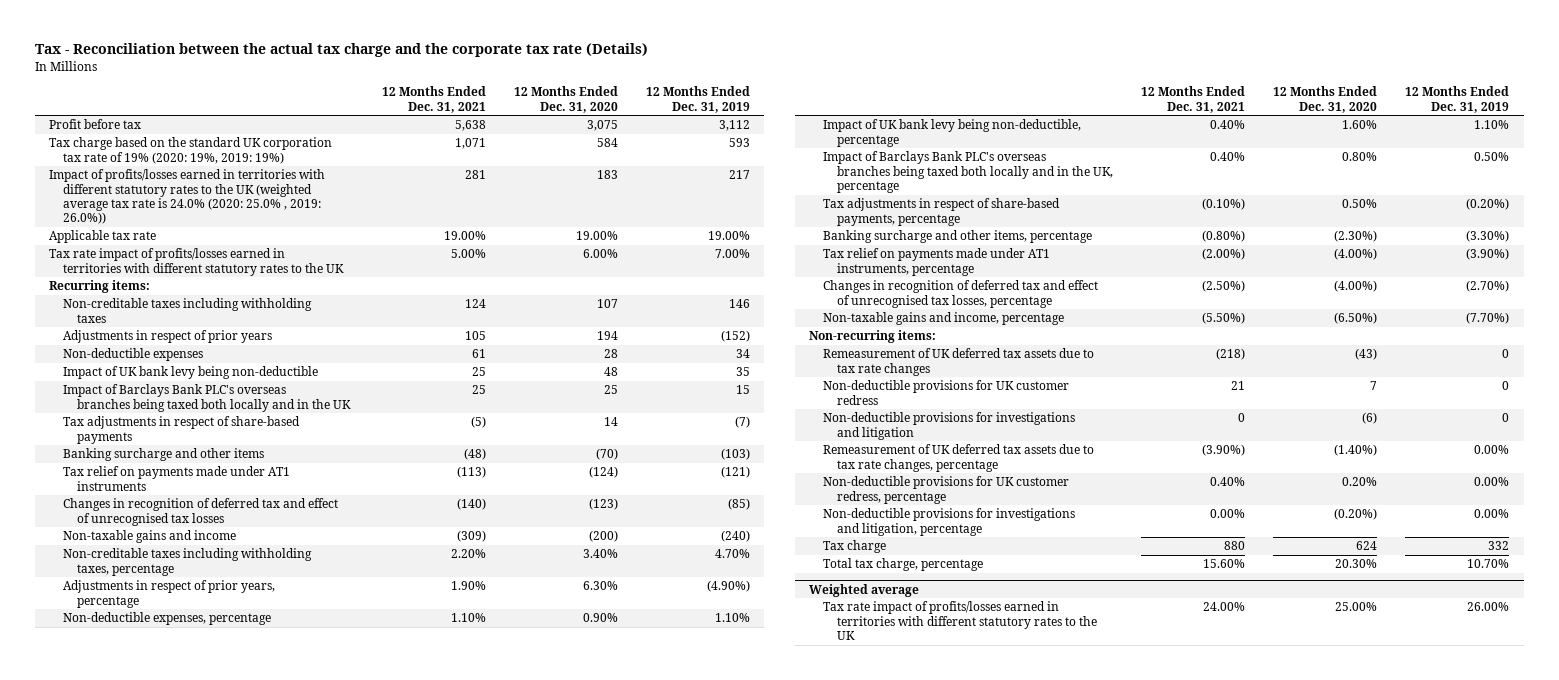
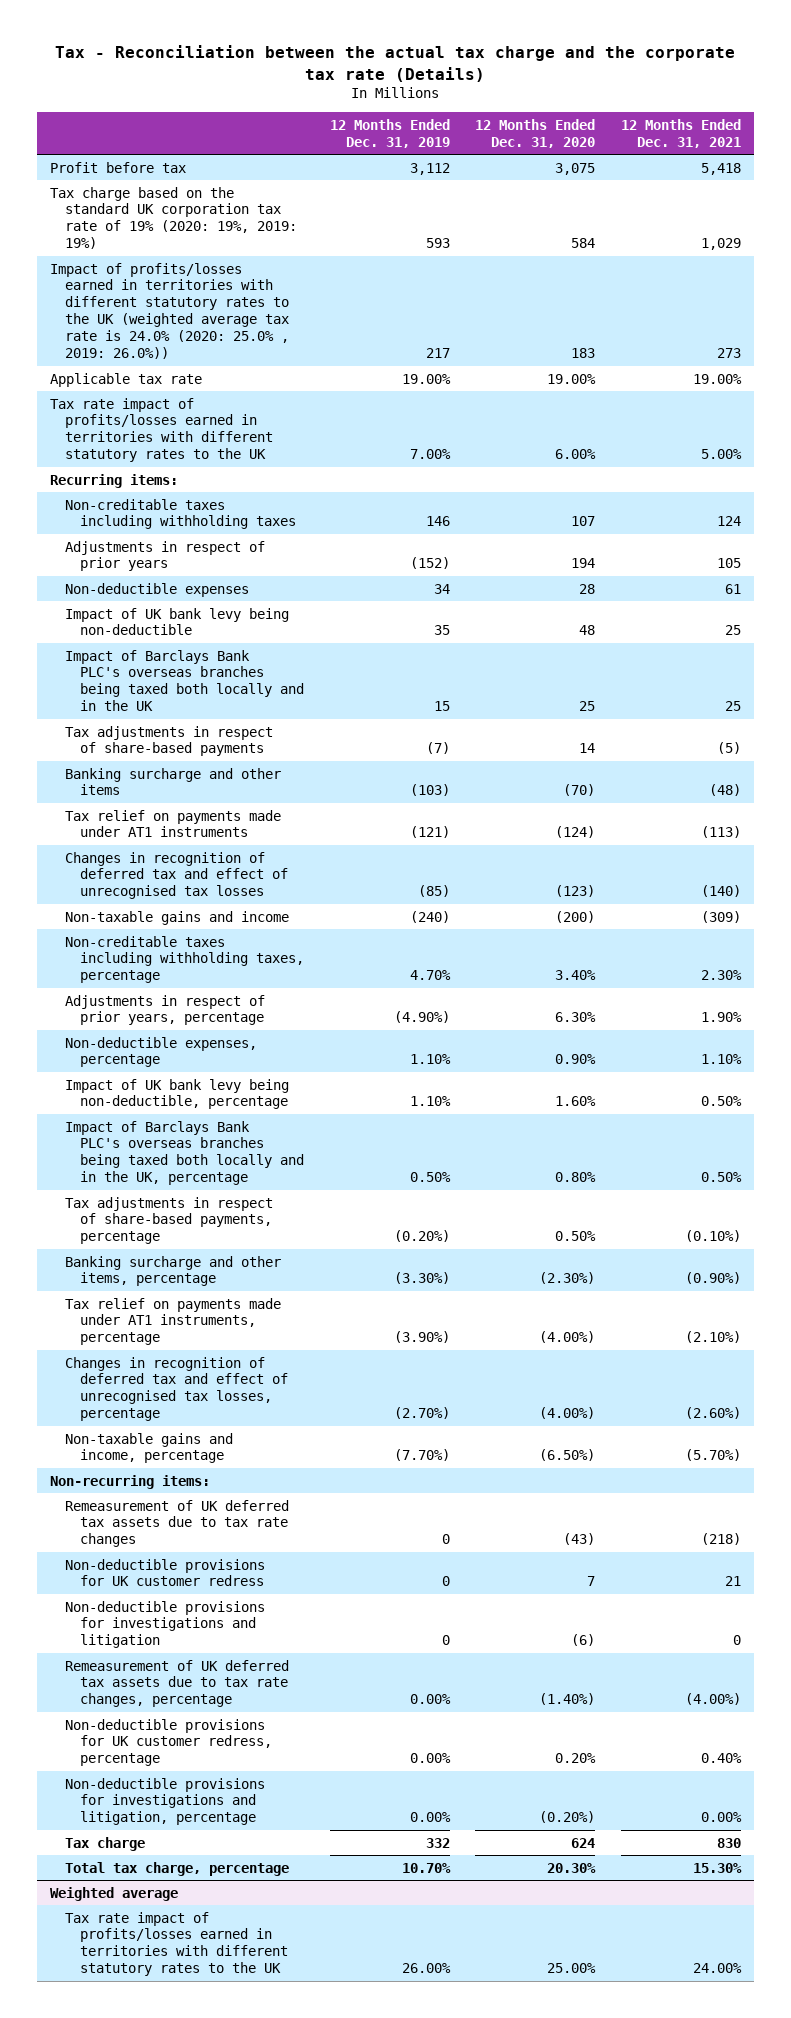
- | 12 Months Ended Dec. 31, 2021 | 12 Months Ended Dec. 31, 2020 | 12 Months Ended Dec. 31, 2019
+ | 12 Months Ended Dec. 31, 2019 | 12 Months Ended Dec. 31, 2020 | 12 Months Ended Dec. 31, 2021
- Profit before tax | 5,638 | 3,075 | 3,112
- Tax charge based on the standard UK corporation tax rate of 19% (2020: 19%, 2019: 19%) | 1,071 | 584 | 593
- Impact of profits/losses earned in territories with different statutory rates to the UK (weighted average tax rate is 24.0% (2020: 25.0% , 2019: 26.0%)) | 281 | 183 | 217
+ Profit before tax | 3,112 | 3,075 | 5,418
+ Tax charge based on the standard UK corporation tax rate of 19% (2020: 19%, 2019: 19%) | 593 | 584 | 1,029
+ Impact of profits/losses earned in territories with different statutory rates to the UK (weighted average tax rate is 24.0% (2020: 25.0% , 2019: 26.0%)) | 217 | 183 | 273
- Non-creditable taxes including withholding taxes, percentage | 2.20% | 3.40% | 4.70%
+ Non-creditable taxes including withholding taxes, percentage | 4.70% | 3.40% | 2.30%
- Impact of UK bank levy being non-deductible, percentage | 0.40% | 1.60% | 1.10%
- Impact of Barclays Bank PLC's overseas branches being taxed both locally and in the UK, percentage | 0.40% | 0.80% | 0.50%
+ Impact of UK bank levy being non-deductible, percentage | 1.10% | 1.60% | 0.50%
+ Impact of Barclays Bank PLC's overseas branches being taxed both locally and in the UK, percentage | 0.50% | 0.80% | 0.50%
- Banking surcharge and other items, percentage | (0.80%) | (2.30%) | (3.30%)
- Tax relief on payments made under AT1 instruments, percentage | (2.00%) | (4.00%) | (3.90%)
- Changes in recognition of deferred tax and effect of unrecognised tax losses, percentage | (2.50%) | (4.00%) | (2.70%)
- Non-taxable gains and income, percentage | (5.50%) | (6.50%) | (7.70%)
+ Banking surcharge and other items, percentage | (3.30%) | (2.30%) | (0.90%)
+ Tax relief on payments made under AT1 instruments, percentage | (3.90%) | (4.00%) | (2.10%)
+ Changes in recognition of deferred tax and effect of unrecognised tax losses, percentage | (2.70%) | (4.00%) | (2.60%)
+ Non-taxable gains and income, percentage | (7.70%) | (6.50%) | (5.70%)
- Remeasurement of UK deferred tax assets due to tax rate changes, percentage | (3.90%) | (1.40%) | 0.00%
+ Remeasurement of UK deferred tax assets due to tax rate changes, percentage | 0.00% | (1.40%) | (4.00%)
- Tax charge | 880 | 624 | 332
- Total tax charge, percentage | 15.60% | 20.30% | 10.70%
+ Tax charge | 332 | 624 | 830
+ Total tax charge, percentage | 10.70% | 20.30% | 15.30%

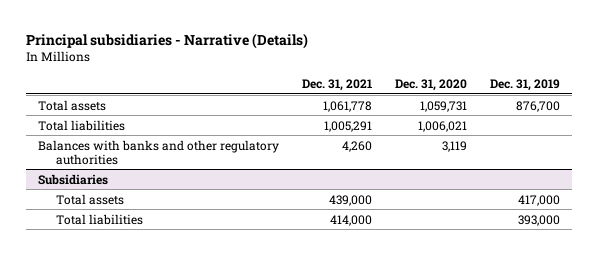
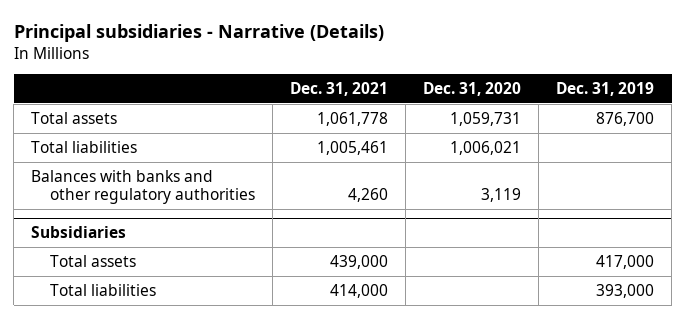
- Total liabilities | 1,005,291 | 1,006,021 |
+ Total liabilities | 1,005,461 | 1,006,021 |

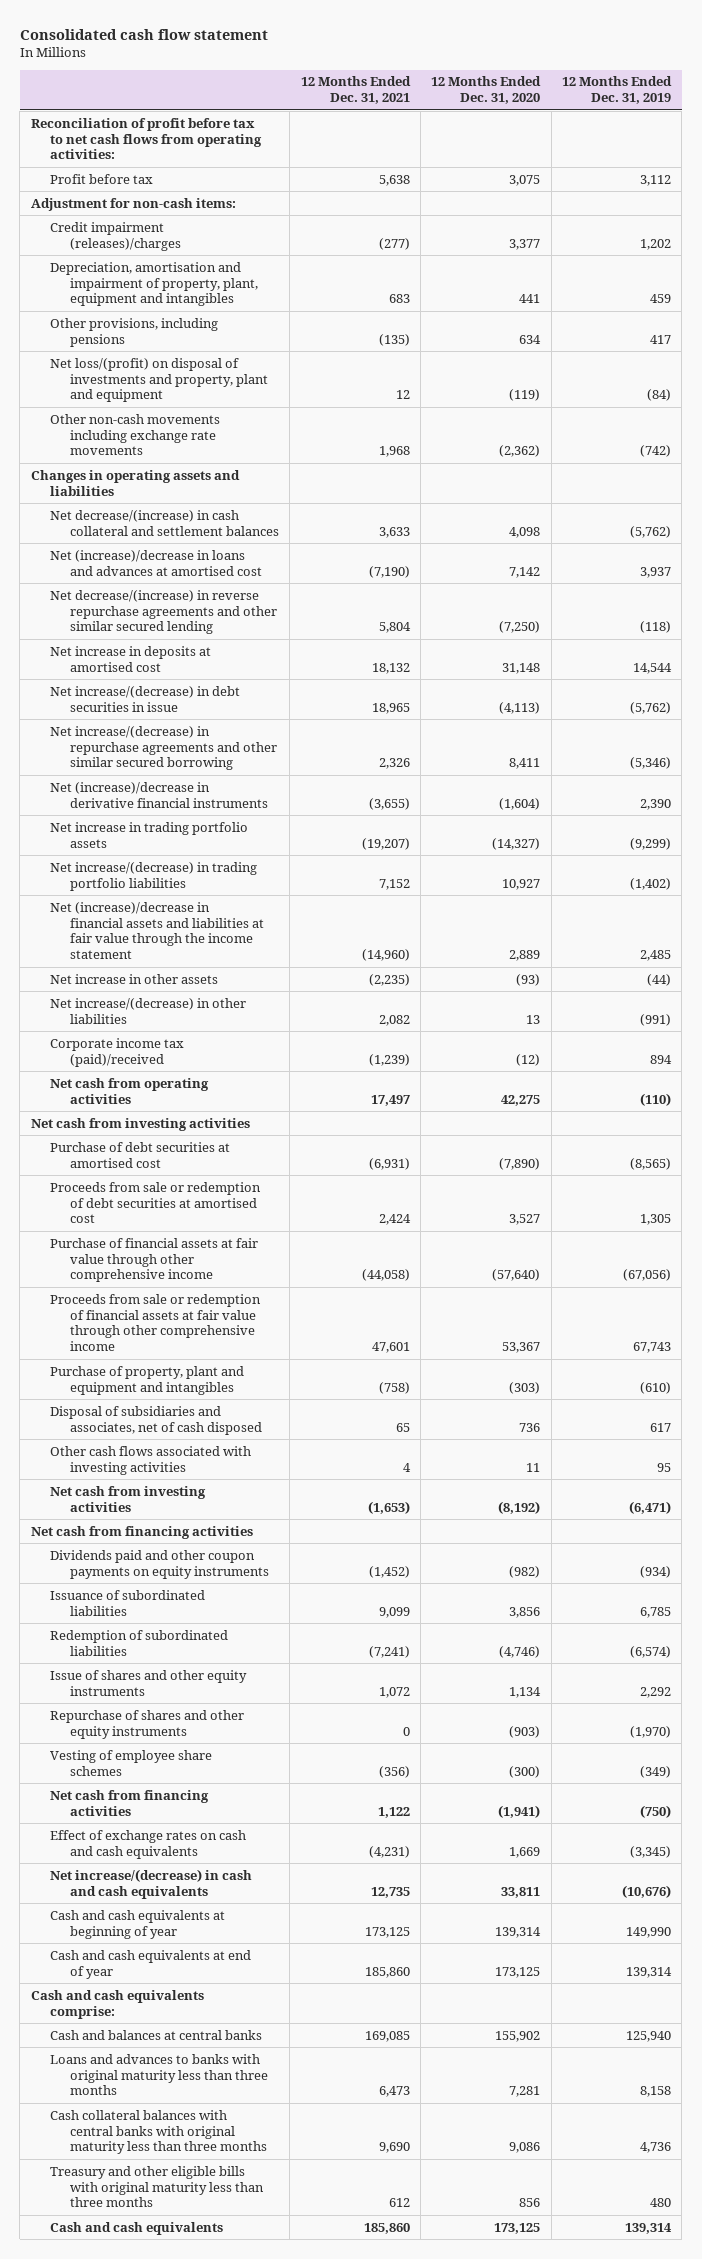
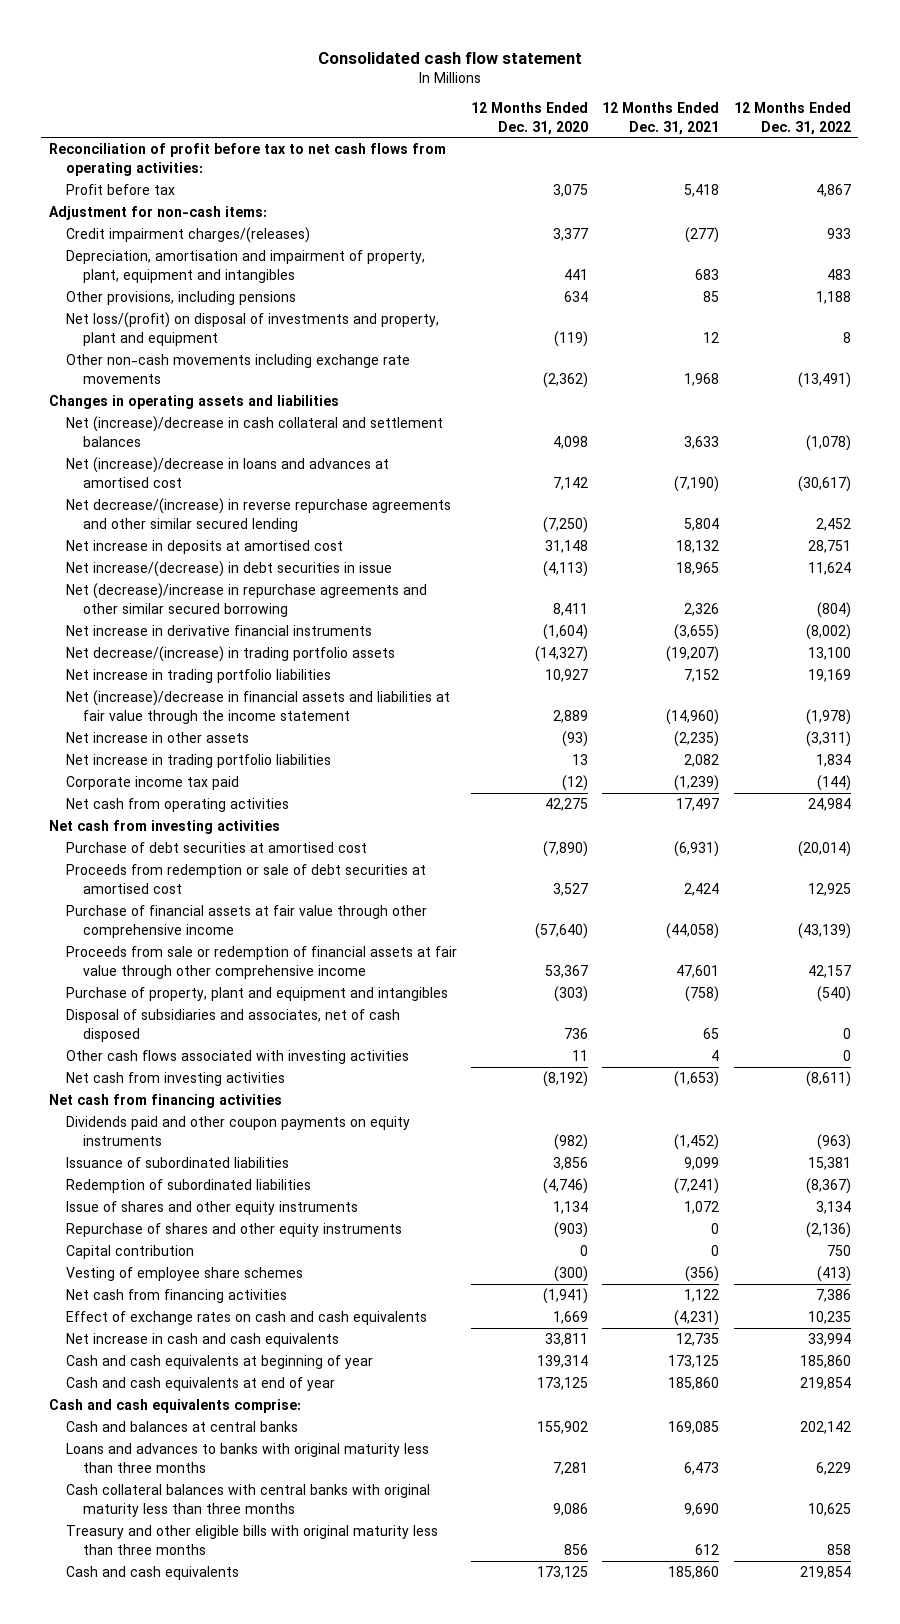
- | 12 Months Ended Dec. 31, 2021 | 12 Months Ended Dec. 31, 2020 | 12 Months Ended Dec. 31, 2019
+ | 12 Months Ended Dec. 31, 2020 | 12 Months Ended Dec. 31, 2021 | 12 Months Ended Dec. 31, 2022
- Profit before tax | 5,638 | 3,075 | 3,112
+ Profit before tax | 3,075 | 5,418 | 4,867
- Credit impairment (releases)/charges | (277) | 3,377 | 1,202
+ Credit impairment charges/(releases) | 3,377 | (277) | 933
- Other provisions, including pensions | (135) | 634 | 417
+ Other provisions, including pensions | 634 | 85 | 1,188
- Net decrease/(increase) in cash collateral and settlement balances | 3,633 | 4,098 | (5,762)
+ Net (increase)/decrease in cash collateral and settlement balances | 4,098 | 3,633 | (1,078)
- Net increase/(decrease) in repurchase agreements and other similar secured borrowing | 2,326 | 8,411 | (5,346)
- Net (increase)/decrease in derivative financial instruments | (3,655) | (1,604) | 2,390
- Net increase in trading portfolio assets | (19,207) | (14,327) | (9,299)
- Net increase/(decrease) in trading portfolio liabilities | 7,152 | 10,927 | (1,402)
+ Net (decrease)/increase in repurchase agreements and other similar secured borrowing | 8,411 | 2,326 | (804)
+ Net increase in derivative financial instruments | (1,604) | (3,655) | (8,002)
+ Net decrease/(increase) in trading portfolio assets | (14,327) | (19,207) | 13,100
+ Net increase in trading portfolio liabilities | 10,927 | 7,152 | 19,169
- Net increase/(decrease) in other liabilities | 2,082 | 13 | (991)
- Corporate income tax (paid)/received | (1,239) | (12) | 894
+ Net increase in trading portfolio liabilities | 13 | 2,082 | 1,834
+ Corporate income tax paid | (12) | (1,239) | (144)
- Proceeds from sale or redemption of debt securities at amortised cost | 2,424 | 3,527 | 1,305
+ Proceeds from redemption or sale of debt securities at amortised cost | 3,527 | 2,424 | 12,925
+ Capital contribution | 0 | 0 | 750
- Net increase/(decrease) in cash and cash equivalents | 12,735 | 33,811 | (10,676)
+ Net increase in cash and cash equivalents | 33,811 | 12,735 | 33,994

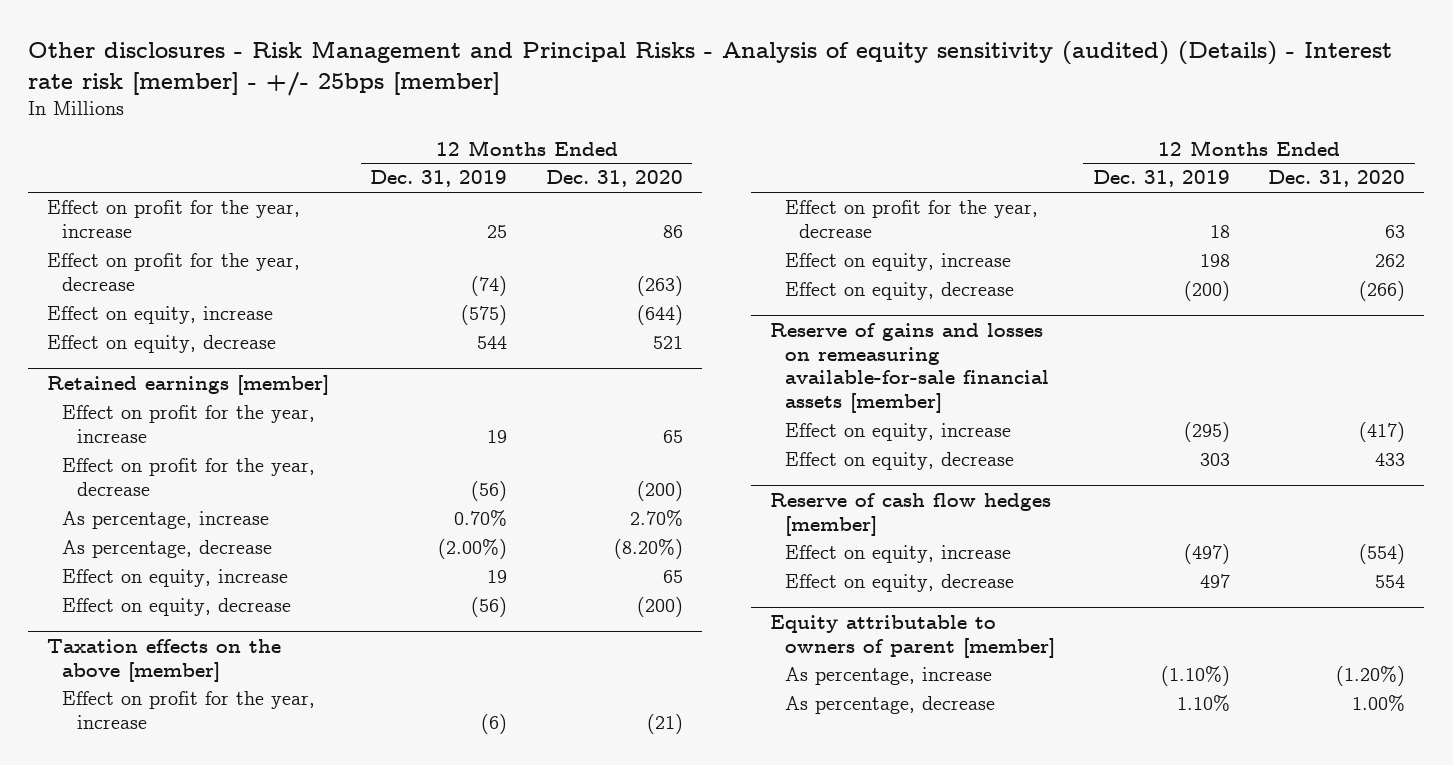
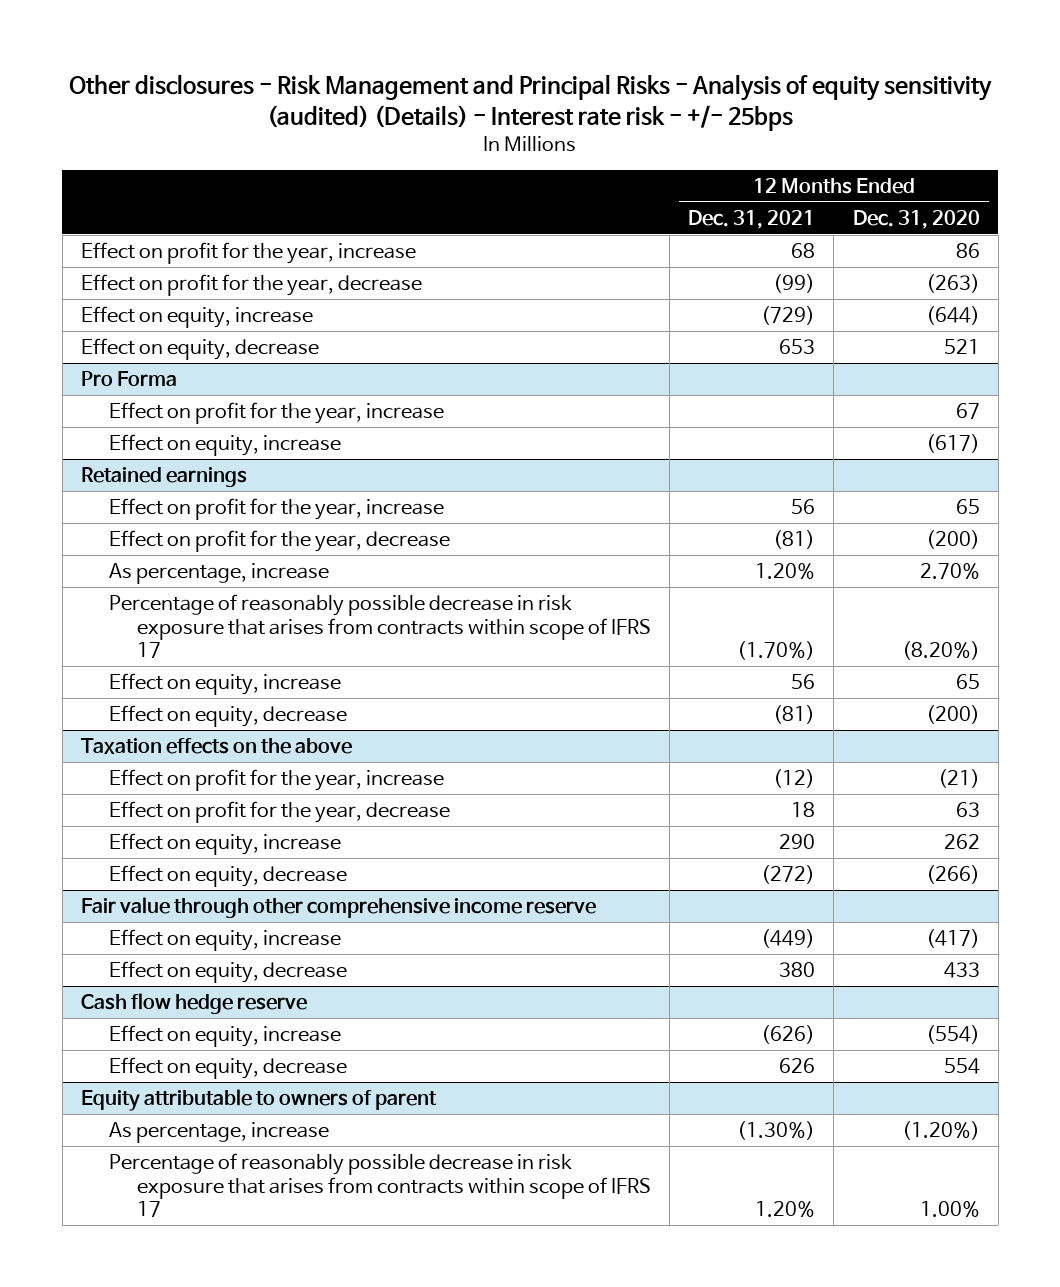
- Other disclosures - Risk Management and Principal Risks - Analysis of equity sensitivity (audited) (Details) - Interest rate risk [member] - +/- 25bps [member]
+ Other disclosures - Risk Management and Principal Risks - Analysis of equity sensitivity (audited) (Details) - Interest rate risk - +/- 25bps
- | 12 Months Ended Dec. 31, 2019 | 12 Months Ended Dec. 31, 2020
+ | 12 Months Ended Dec. 31, 2021 | 12 Months Ended Dec. 31, 2020
- Retained earnings [member]
+ Pro Forma
+ Effect on profit for the year, increase | | 67
+ Effect on equity, increase | | (617)
+ Retained earnings
- As percentage, decrease | (2.00%) | (8.20%)
+ Percentage of reasonably possible decrease in risk exposure that arises from contracts within scope of IFRS 17 | (1.70%) | (8.20%)
- Taxation effects on the above [member]
+ Taxation effects on the above
- Reserve of gains and losses on remeasuring available-for-sale financial assets [member]
+ Fair value through other comprehensive income reserve
- Reserve of cash flow hedges [member]
+ Cash flow hedge reserve
- Equity attributable to owners of parent [member]
+ Equity attributable to owners of parent
- As percentage, decrease | 1.10% | 1.00%
+ Percentage of reasonably possible decrease in risk exposure that arises from contracts within scope of IFRS 17 | 1.20% | 1.00%

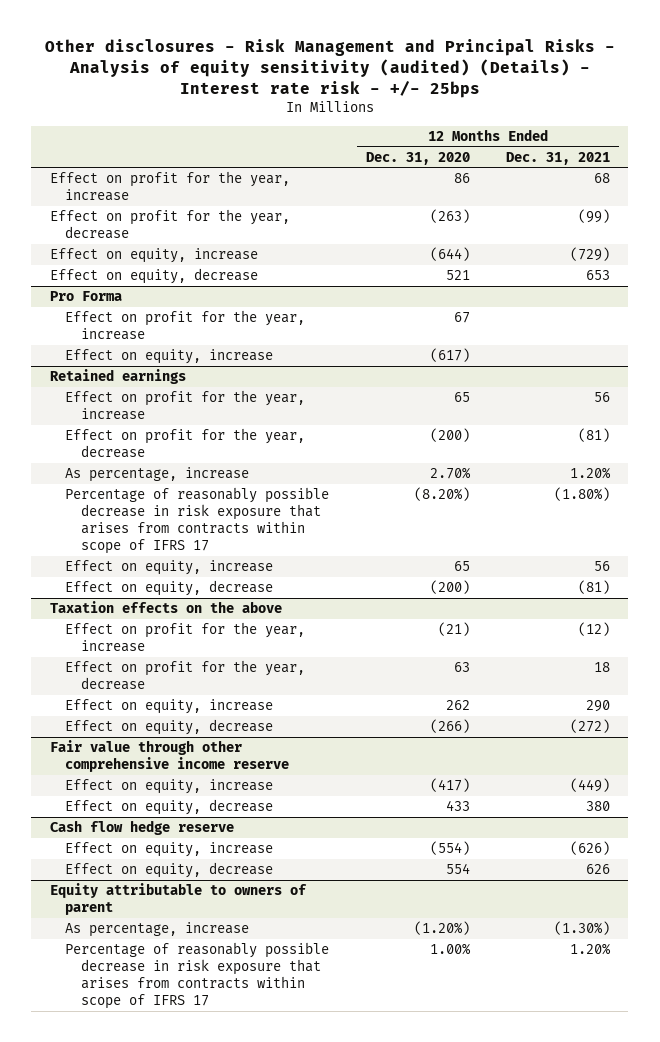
- | 12 Months Ended Dec. 31, 2021 | 12 Months Ended Dec. 31, 2020
+ | 12 Months Ended Dec. 31, 2020 | 12 Months Ended Dec. 31, 2021
@ Retained earnings
- Percentage of reasonably possible decrease in risk exposure that arises from contracts within scope of IFRS 17 | (1.70%) | (8.20%)
+ Percentage of reasonably possible decrease in risk exposure that arises from contracts within scope of IFRS 17 | (8.20%) | (1.80%)

